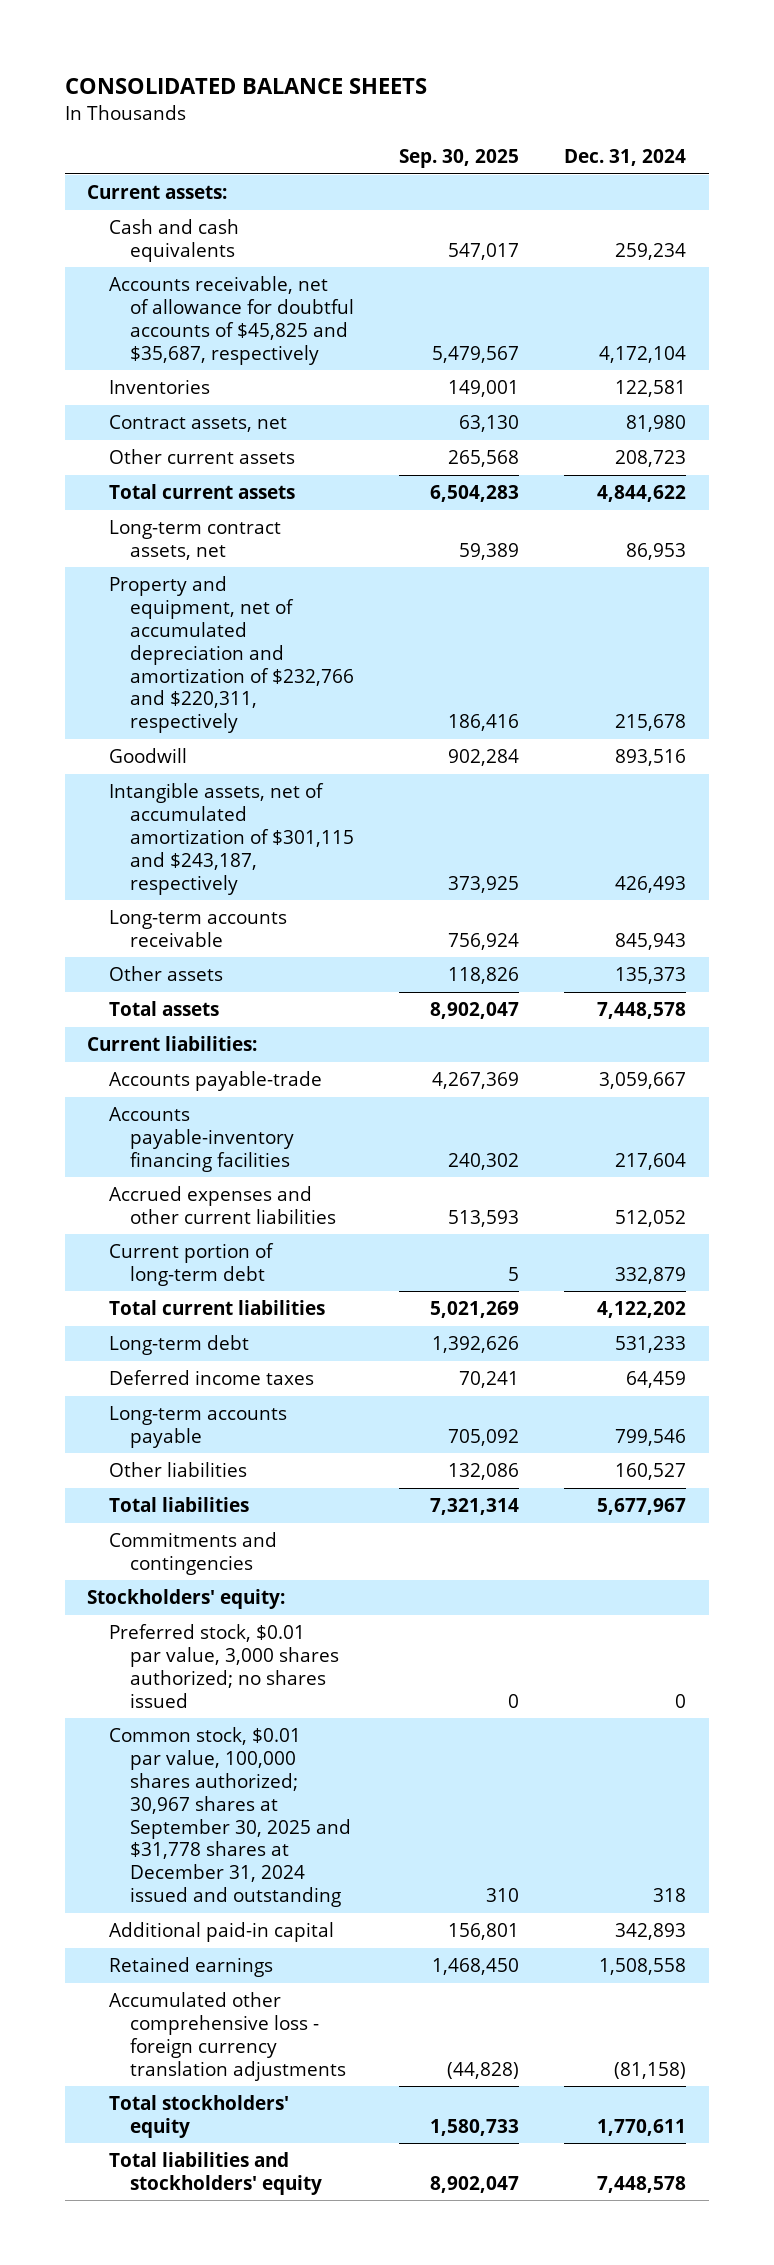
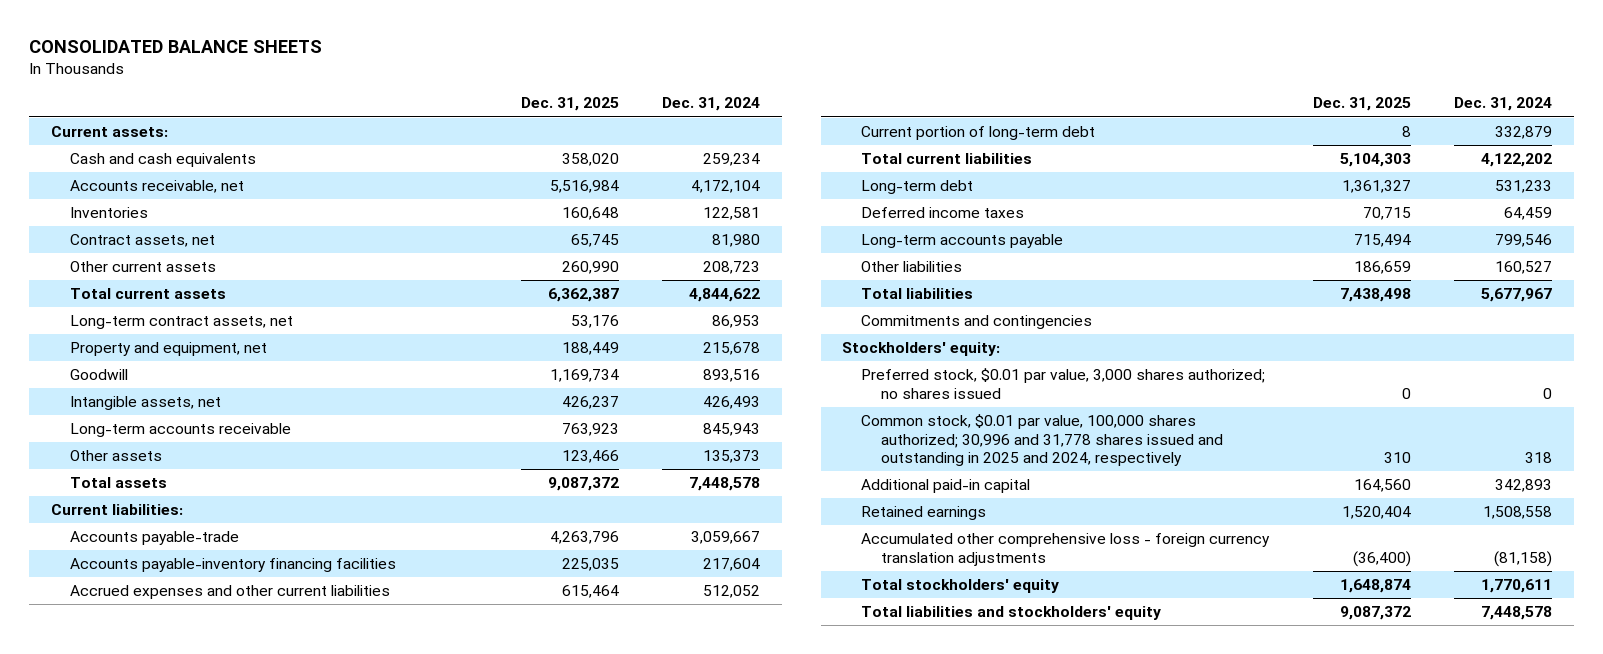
- | Sep. 30, 2025 | Dec. 31, 2024
+ | Dec. 31, 2025 | Dec. 31, 2024
- Accounts receivable, net of allowance for doubtful accounts of $45,825 and $35,687, respectively | 5,479,567 | 4,172,104
+ Accounts receivable, net | 5,516,984 | 4,172,104
- Property and equipment, net of accumulated depreciation and amortization of $232,766 and $220,311, respectively | 186,416 | 215,678
+ Property and equipment, net | 188,449 | 215,678
- Intangible assets, net of accumulated amortization of $301,115 and $243,187, respectively | 373,925 | 426,493
+ Intangible assets, net | 426,237 | 426,493
- Common stock, $0.01 par value, 100,000 shares authorized; 30,967 shares at September 30, 2025 and $31,778 shares at December 31, 2024 issued and outstanding | 310 | 318
+ Common stock, $0.01 par value, 100,000 shares authorized; 30,996 and 31,778 shares issued and outstanding in 2025 and 2024, respectively | 310 | 318

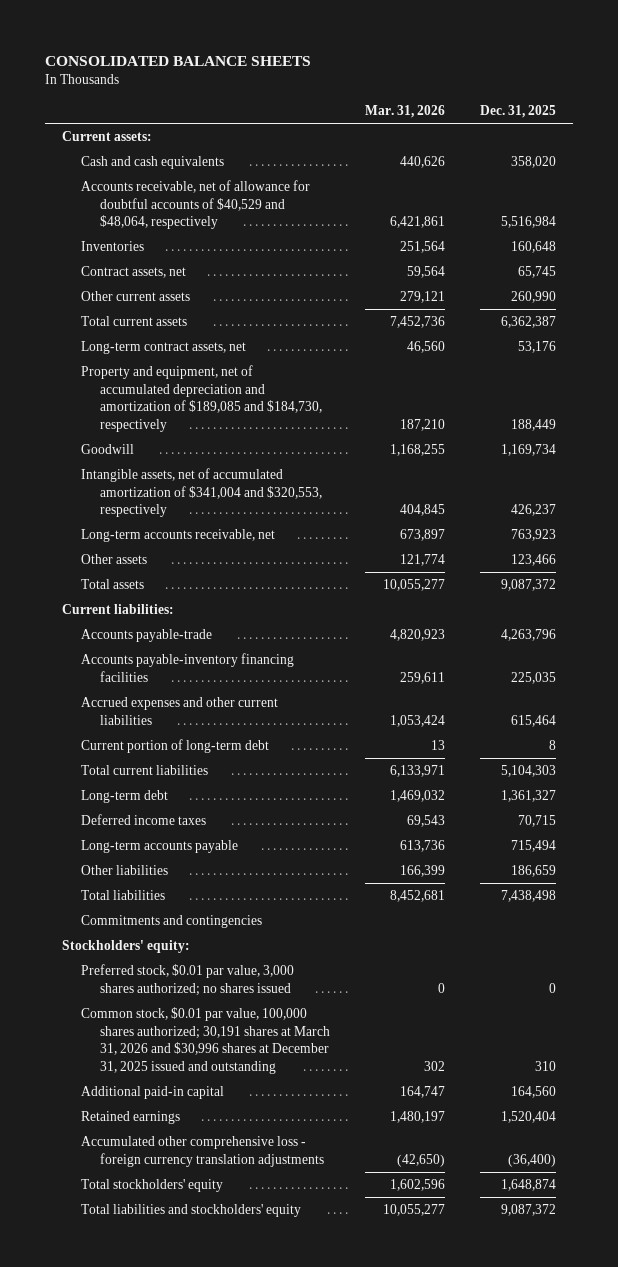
- | Dec. 31, 2025 | Dec. 31, 2024
+ | Mar. 31, 2026 | Dec. 31, 2025
- Accounts receivable, net | 5,516,984 | 4,172,104
+ Accounts receivable, net of allowance for doubtful accounts of $40,529 and $48,064, respectively | 6,421,861 | 5,516,984
- Property and equipment, net | 188,449 | 215,678
+ Property and equipment, net of accumulated depreciation and amortization of $189,085 and $184,730, respectively | 187,210 | 188,449
- Intangible assets, net | 426,237 | 426,493
- Long-term accounts receivable | 763,923 | 845,943
+ Intangible assets, net of accumulated amortization of $341,004 and $320,553, respectively | 404,845 | 426,237
+ Long-term accounts receivable, net | 673,897 | 763,923
- Common stock, $0.01 par value, 100,000 shares authorized; 30,996 and 31,778 shares issued and outstanding in 2025 and 2024, respectively | 310 | 318
+ Common stock, $0.01 par value, 100,000 shares authorized; 30,191 shares at March 31, 2026 and $30,996 shares at December 31, 2025 issued and outstanding | 302 | 310

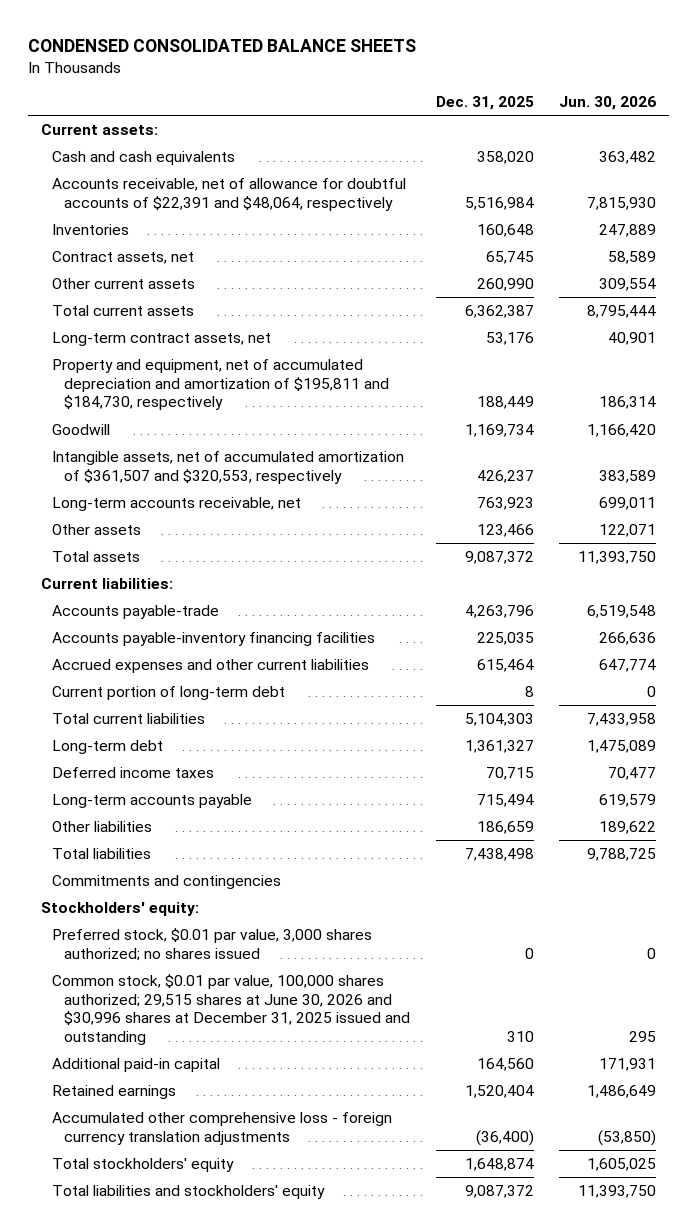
- CONSOLIDATED BALANCE SHEETS
+ CONDENSED CONSOLIDATED BALANCE SHEETS
- | Mar. 31, 2026 | Dec. 31, 2025
+ | Dec. 31, 2025 | Jun. 30, 2026
- Accounts receivable, net of allowance for doubtful accounts of $40,529 and $48,064, respectively | 6,421,861 | 5,516,984
+ Accounts receivable, net of allowance for doubtful accounts of $22,391 and $48,064, respectively | 5,516,984 | 7,815,930
- Property and equipment, net of accumulated depreciation and amortization of $189,085 and $184,730, respectively | 187,210 | 188,449
+ Property and equipment, net of accumulated depreciation and amortization of $195,811 and $184,730, respectively | 188,449 | 186,314
- Intangible assets, net of accumulated amortization of $341,004 and $320,553, respectively | 404,845 | 426,237
+ Intangible assets, net of accumulated amortization of $361,507 and $320,553, respectively | 426,237 | 383,589
- Common stock, $0.01 par value, 100,000 shares authorized; 30,191 shares at March 31, 2026 and $30,996 shares at December 31, 2025 issued and outstanding | 302 | 310
+ Common stock, $0.01 par value, 100,000 shares authorized; 29,515 shares at June 30, 2026 and $30,996 shares at December 31, 2025 issued and outstanding | 310 | 295

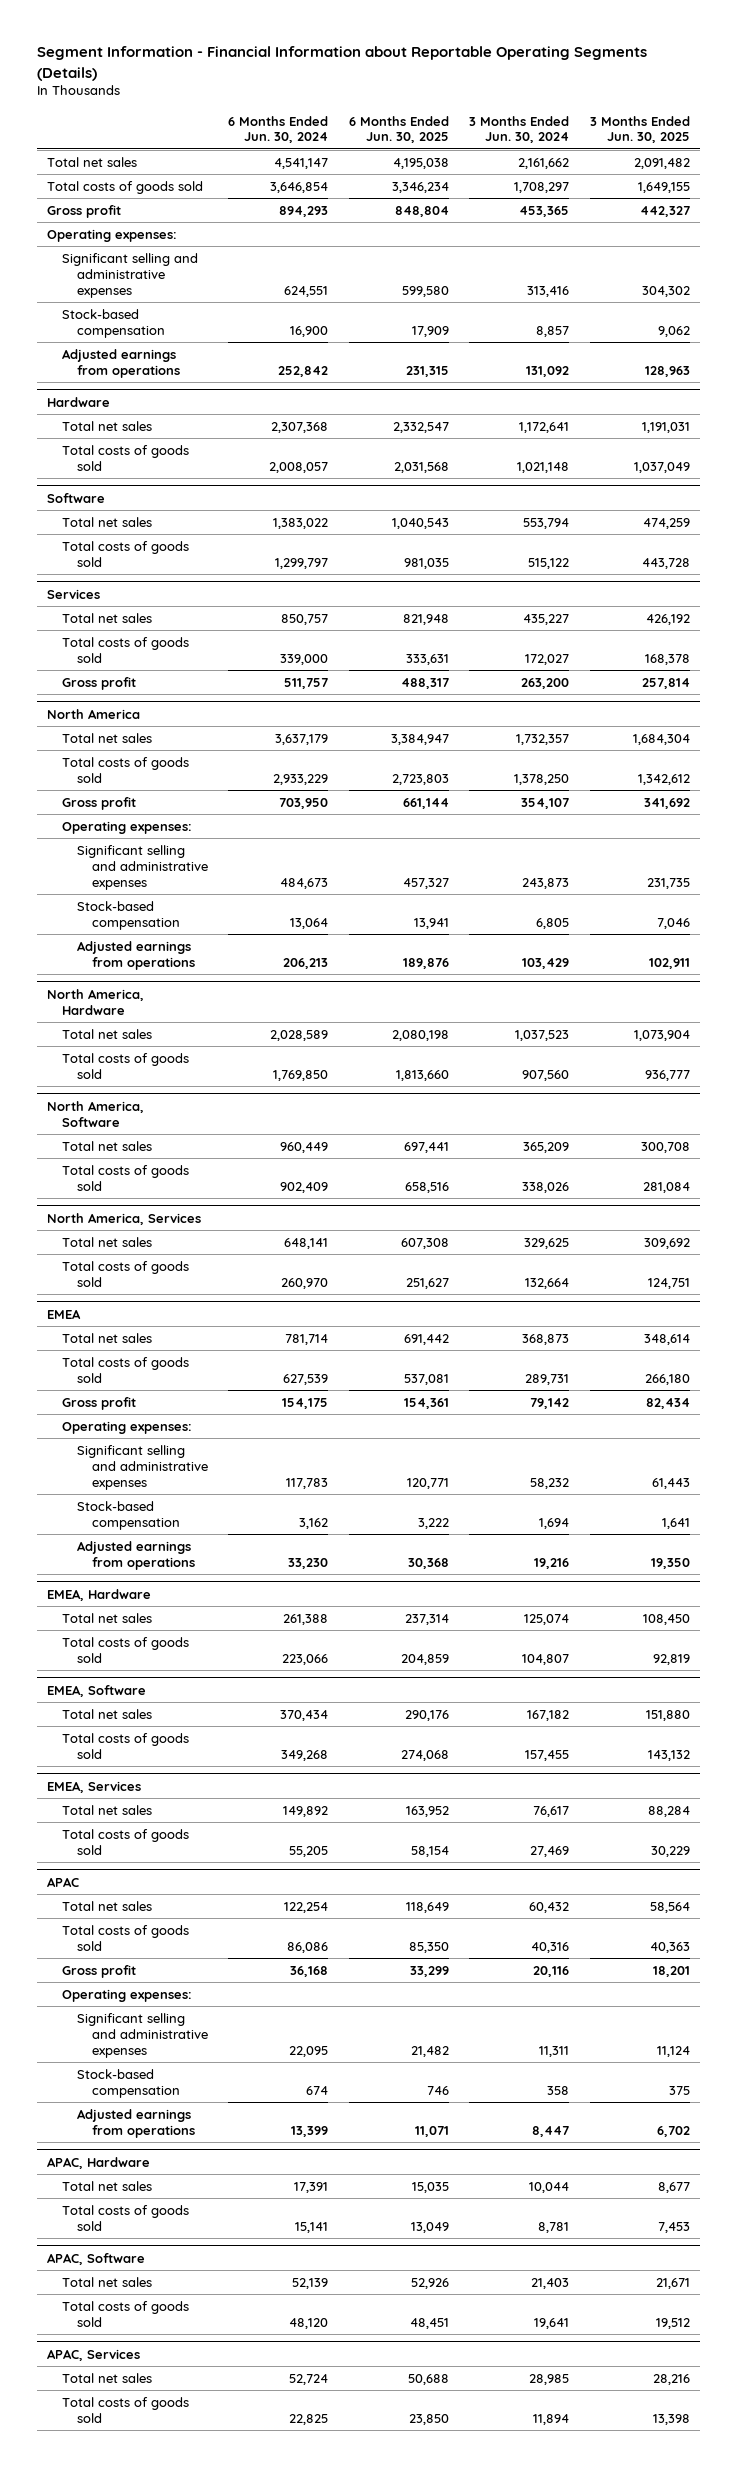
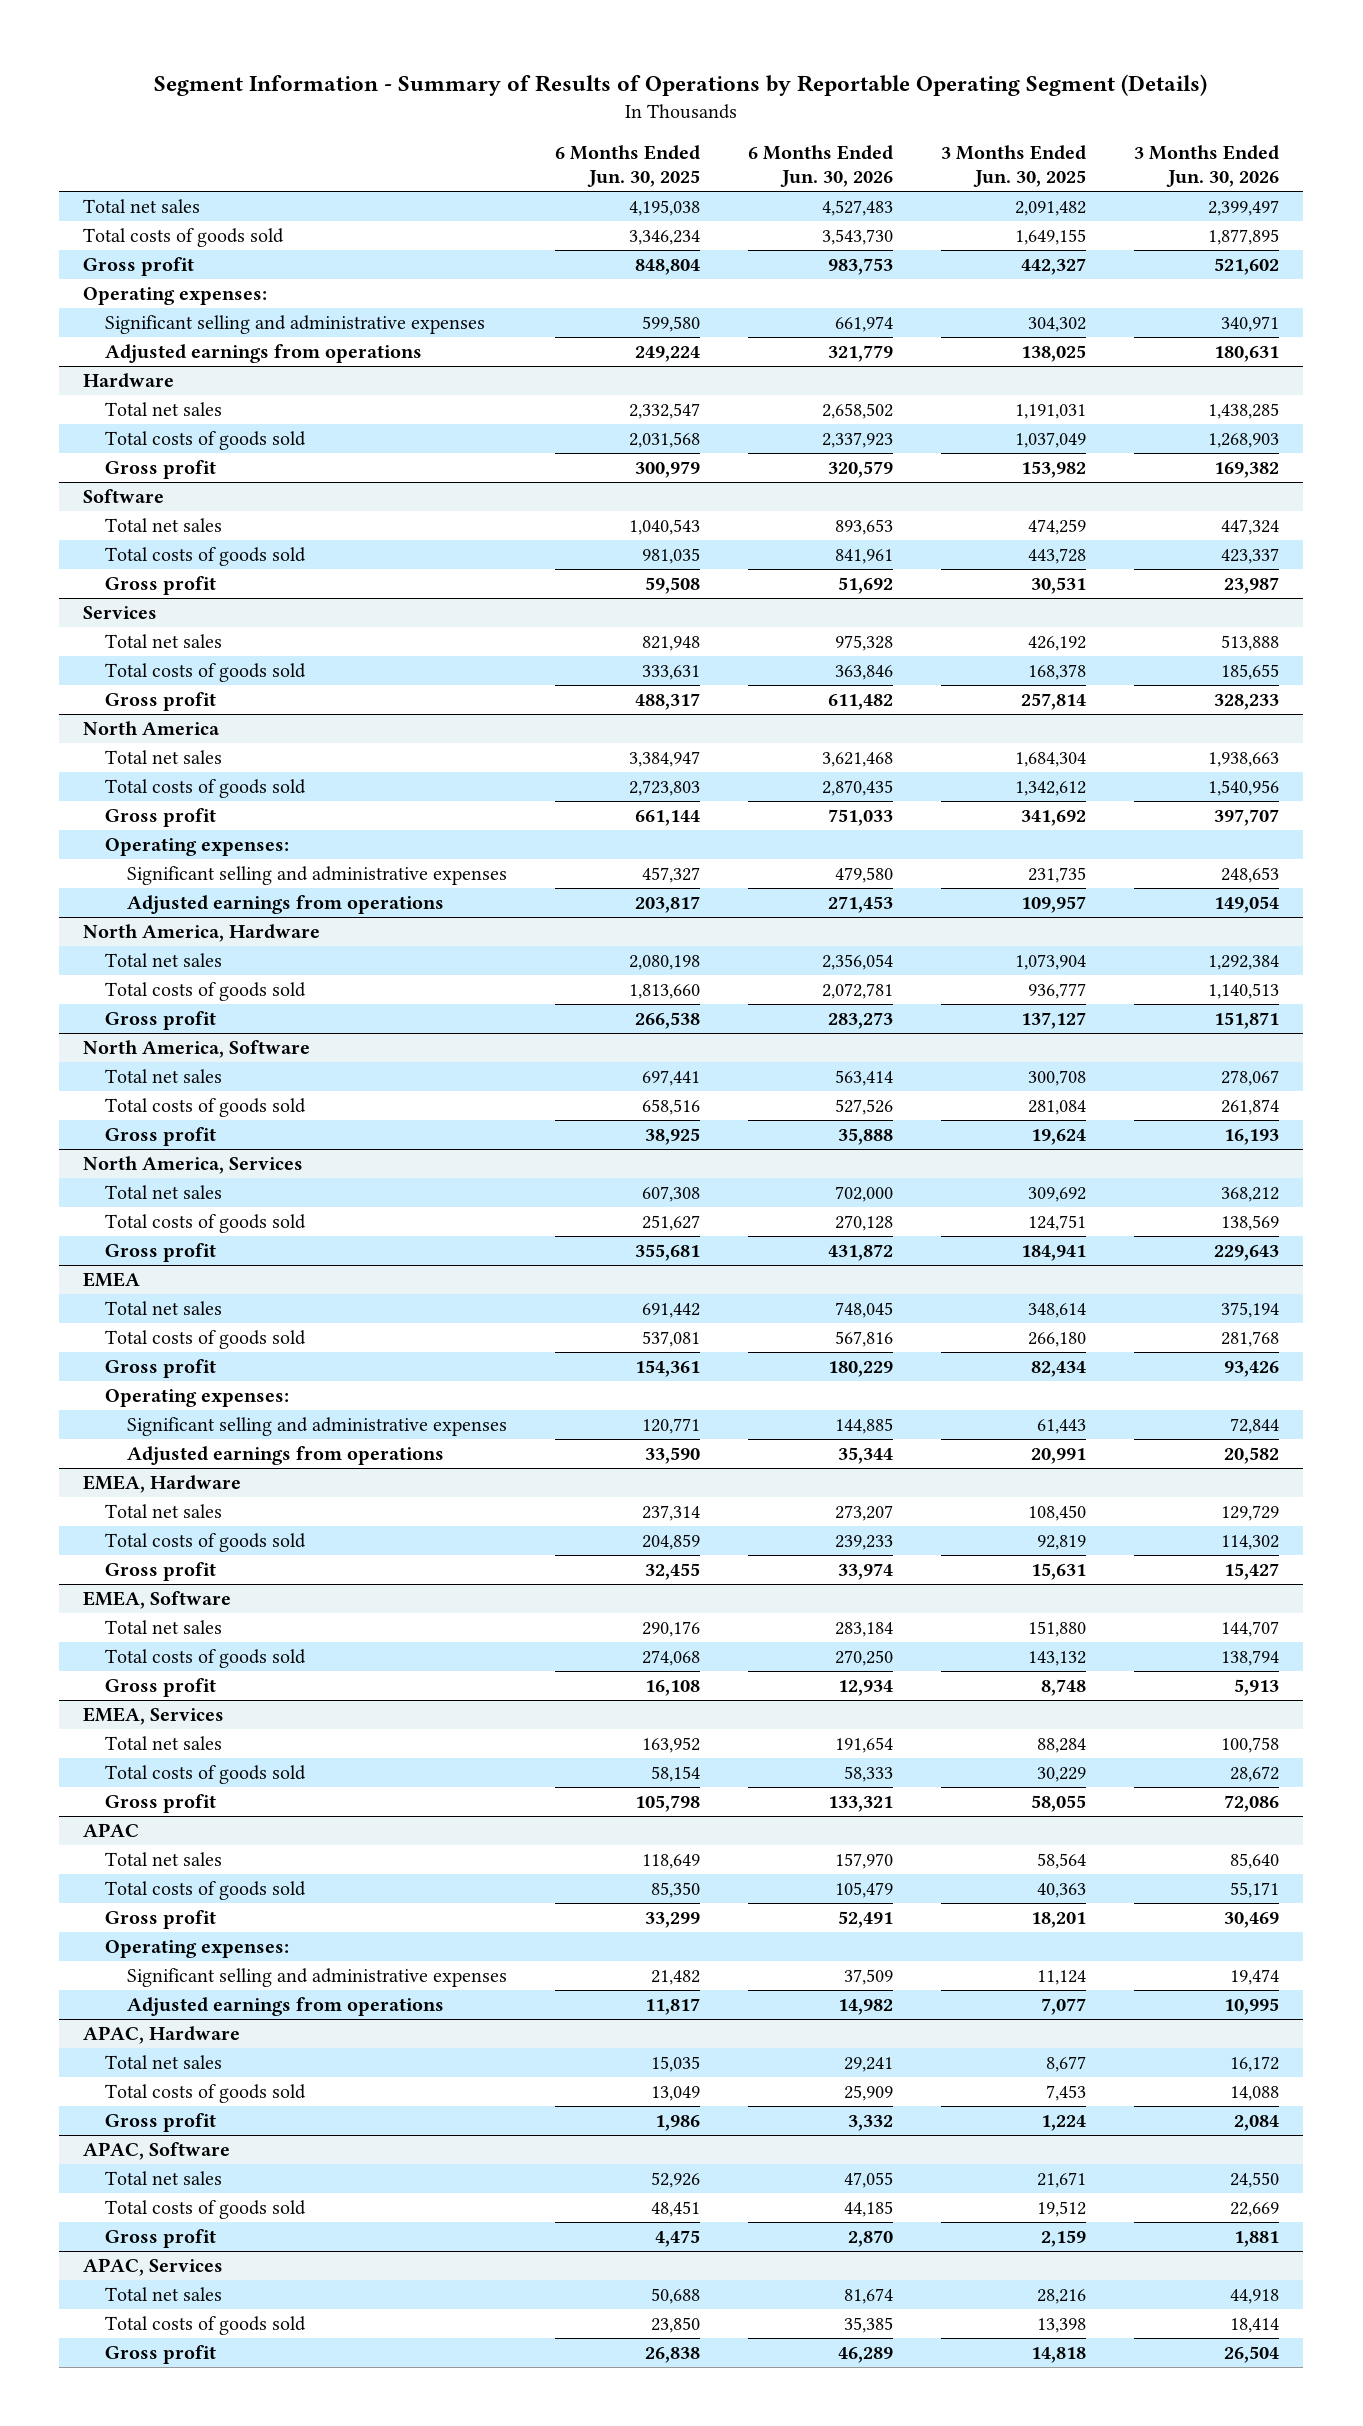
- Segment Information - Financial Information about Reportable Operating Segments (Details)
+ Segment Information - Summary of Results of Operations by Reportable Operating Segment (Details)
- | 6 Months Ended Jun. 30, 2024 | 6 Months Ended Jun. 30, 2025 | 3 Months Ended Jun. 30, 2024 | 3 Months Ended Jun. 30, 2025
+ | 6 Months Ended Jun. 30, 2025 | 6 Months Ended Jun. 30, 2026 | 3 Months Ended Jun. 30, 2025 | 3 Months Ended Jun. 30, 2026
- Stock-based compensation | 16,900 | 17,909 | 8,857 | 9,062
- Adjusted earnings from operations | 252,842 | 231,315 | 131,092 | 128,963
+ Adjusted earnings from operations | 249,224 | 321,779 | 138,025 | 180,631
@ Hardware
+ Gross profit | 300,979 | 320,579 | 153,982 | 169,382
@ Software
+ Gross profit | 59,508 | 51,692 | 30,531 | 23,987
@ North America
- Stock-based compensation | 13,064 | 13,941 | 6,805 | 7,046
- Adjusted earnings from operations | 206,213 | 189,876 | 103,429 | 102,911
+ Adjusted earnings from operations | 203,817 | 271,453 | 109,957 | 149,054
@ North America, Hardware
+ Gross profit | 266,538 | 283,273 | 137,127 | 151,871
@ North America, Software
+ Gross profit | 38,925 | 35,888 | 19,624 | 16,193
@ North America, Services
+ Gross profit | 355,681 | 431,872 | 184,941 | 229,643
@ EMEA
- Stock-based compensation | 3,162 | 3,222 | 1,694 | 1,641
- Adjusted earnings from operations | 33,230 | 30,368 | 19,216 | 19,350
+ Adjusted earnings from operations | 33,590 | 35,344 | 20,991 | 20,582
@ EMEA, Hardware
+ Gross profit | 32,455 | 33,974 | 15,631 | 15,427
@ EMEA, Software
+ Gross profit | 16,108 | 12,934 | 8,748 | 5,913
@ EMEA, Services
+ Gross profit | 105,798 | 133,321 | 58,055 | 72,086
@ APAC
- Stock-based compensation | 674 | 746 | 358 | 375
- Adjusted earnings from operations | 13,399 | 11,071 | 8,447 | 6,702
+ Adjusted earnings from operations | 11,817 | 14,982 | 7,077 | 10,995
@ APAC, Hardware
+ Gross profit | 1,986 | 3,332 | 1,224 | 2,084
@ APAC, Software
+ Gross profit | 4,475 | 2,870 | 2,159 | 1,881
@ APAC, Services
+ Gross profit | 26,838 | 46,289 | 14,818 | 26,504

